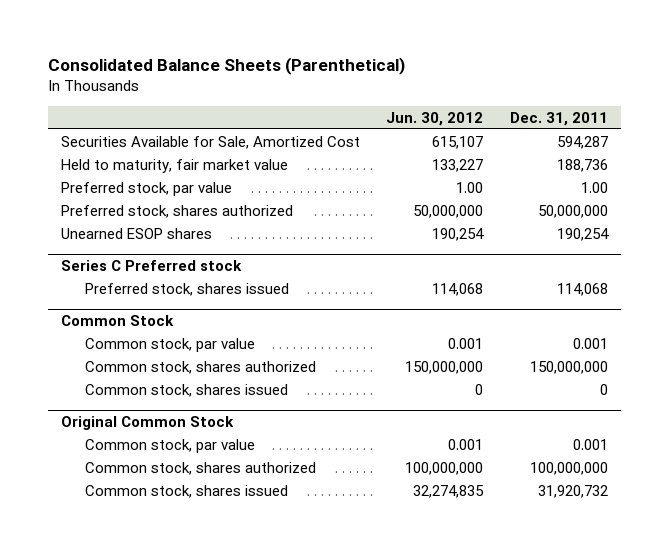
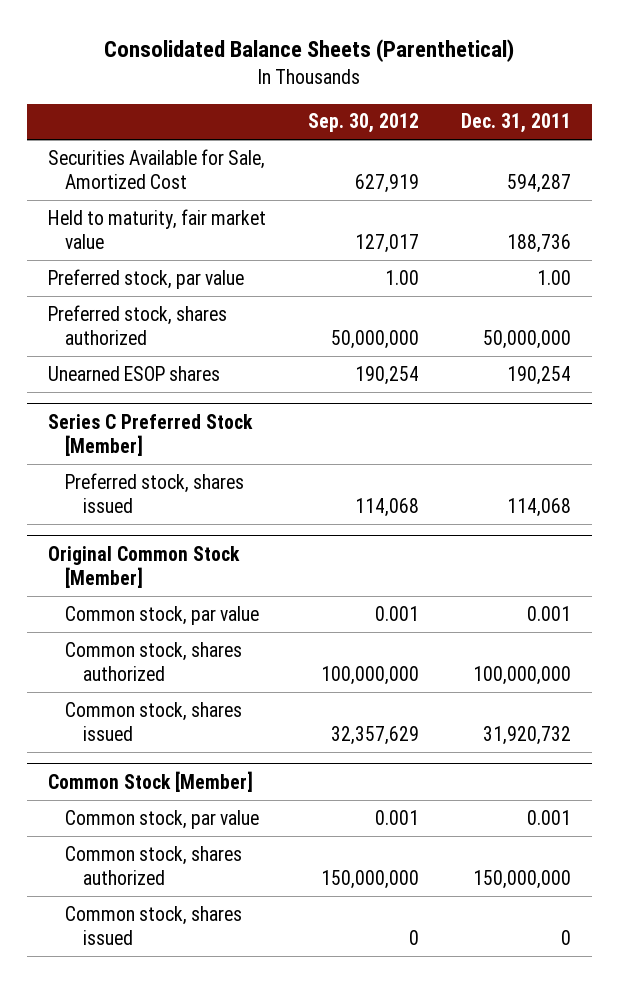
- | Jun. 30, 2012 | Dec. 31, 2011
+ | Sep. 30, 2012 | Dec. 31, 2011
- Series C Preferred stock
+ Series C Preferred Stock [Member]
- Common Stock
- Common stock, par value | 0.001 | 0.001
- Common stock, shares authorized | 150,000,000 | 150,000,000
- Common stock, shares issued | 0 | 0
- Original Common Stock
+ Original Common Stock [Member]
+ Common Stock [Member]
+ Common stock, par value | 0.001 | 0.001
+ Common stock, shares authorized | 150,000,000 | 150,000,000
+ Common stock, shares issued | 0 | 0

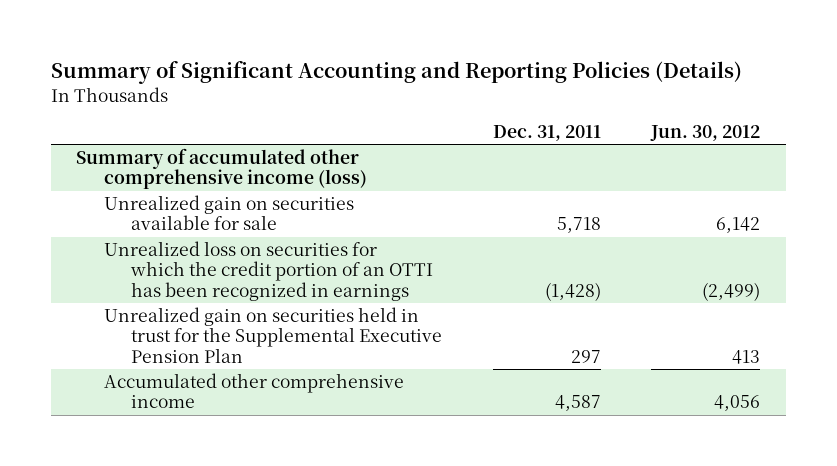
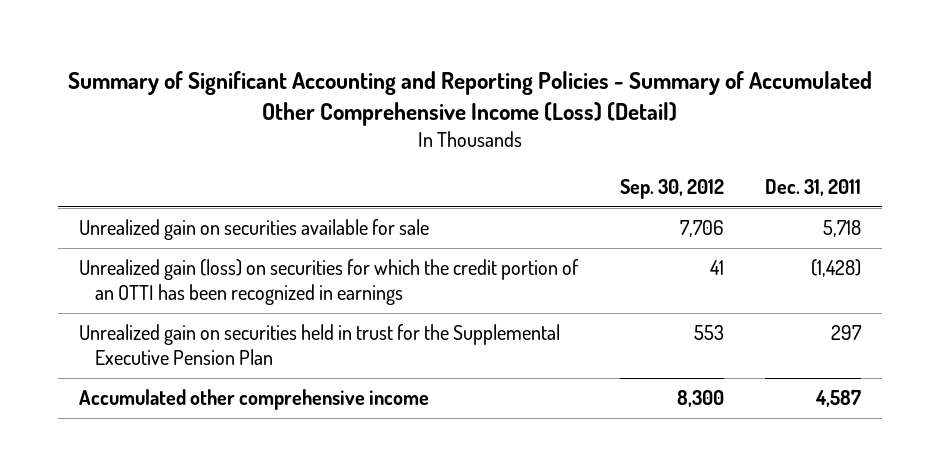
- Summary of Significant Accounting and Reporting Policies (Details)
+ Summary of Significant Accounting and Reporting Policies - Summary of Accumulated Other Comprehensive Income (Loss) (Detail)
- | Dec. 31, 2011 | Jun. 30, 2012
+ | Sep. 30, 2012 | Dec. 31, 2011
- Summary of accumulated other comprehensive income (loss)
- Unrealized loss on securities for which the credit portion of an OTTI has been recognized in earnings | (1,428) | (2,499)
+ Unrealized gain (loss) on securities for which the credit portion of an OTTI has been recognized in earnings | 41 | (1,428)

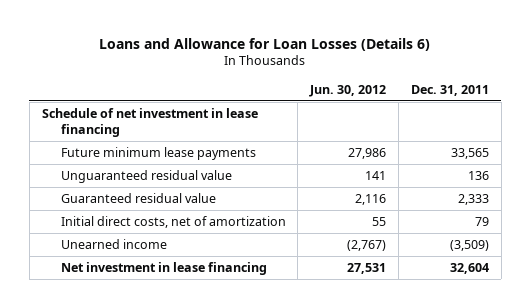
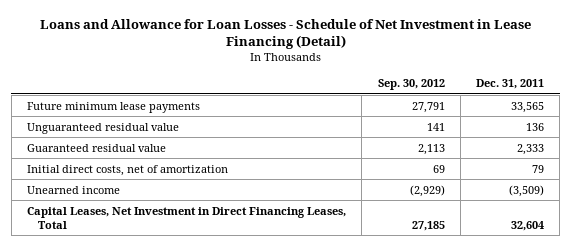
- Loans and Allowance for Loan Losses (Details 6)
+ Loans and Allowance for Loan Losses - Schedule of Net Investment in Lease Financing (Detail)
- | Jun. 30, 2012 | Dec. 31, 2011
+ | Sep. 30, 2012 | Dec. 31, 2011
- Schedule of net investment in lease financing
- Net investment in lease financing | 27,531 | 32,604
+ Capital Leases, Net Investment in Direct Financing Leases, Total | 27,185 | 32,604

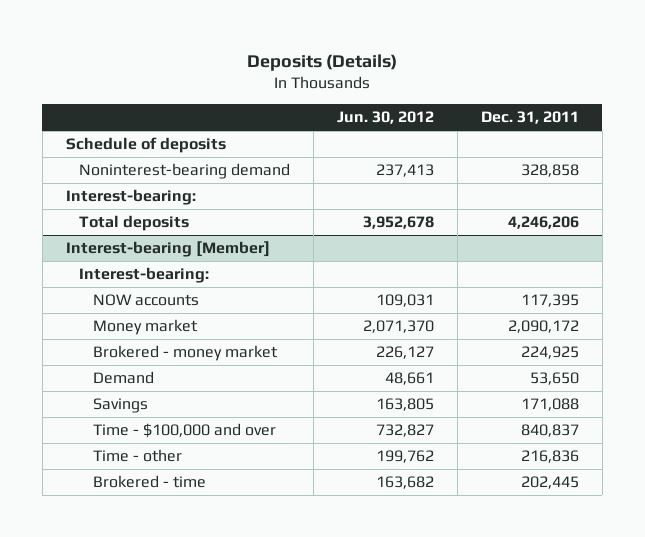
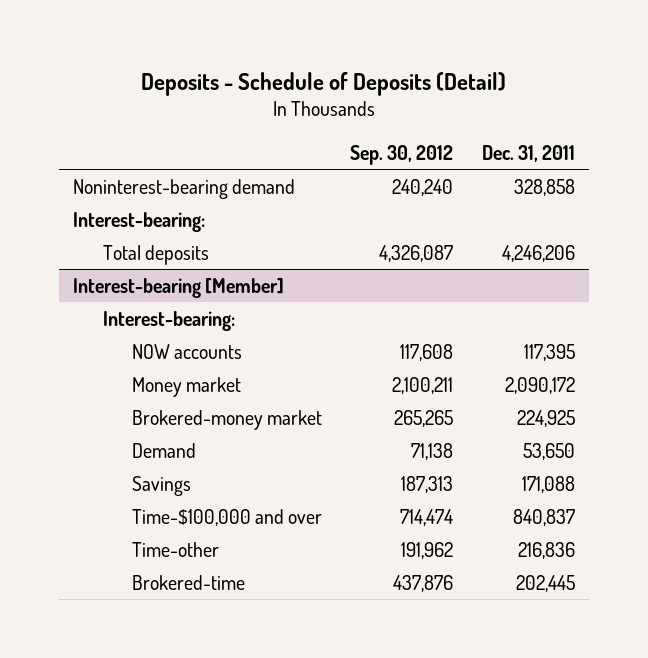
- Deposits (Details)
+ Deposits - Schedule of Deposits (Detail)
- | Jun. 30, 2012 | Dec. 31, 2011
+ | Sep. 30, 2012 | Dec. 31, 2011
- Schedule of deposits
@ Interest-bearing [Member]
- Brokered - money market | 226,127 | 224,925
+ Brokered-money market | 265,265 | 224,925
- Time - $100,000 and over | 732,827 | 840,837
- Time - other | 199,762 | 216,836
- Brokered - time | 163,682 | 202,445
+ Time-$100,000 and over | 714,474 | 840,837
+ Time-other | 191,962 | 216,836
+ Brokered-time | 437,876 | 202,445

